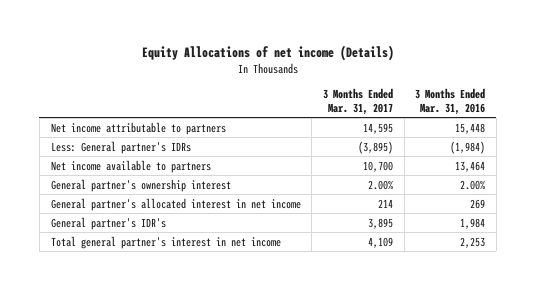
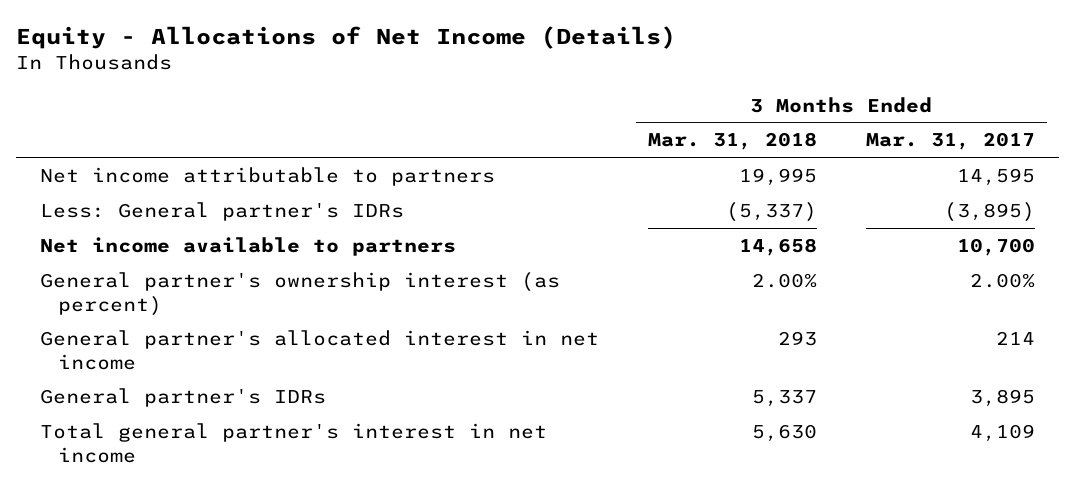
- Equity Allocations of net income (Details)
+ Equity - Allocations of Net Income (Details)
- | 3 Months Ended Mar. 31, 2017 | 3 Months Ended Mar. 31, 2016
+ | 3 Months Ended Mar. 31, 2018 | 3 Months Ended Mar. 31, 2017
- General partner's ownership interest | 2.00% | 2.00%
+ General partner's ownership interest (as percent) | 2.00% | 2.00%
- General partner's IDR's | 3,895 | 1,984
+ General partner's IDRs | 5,337 | 3,895

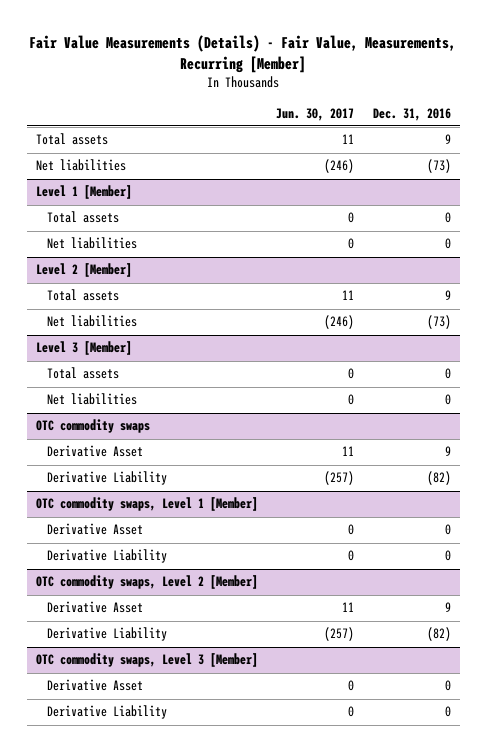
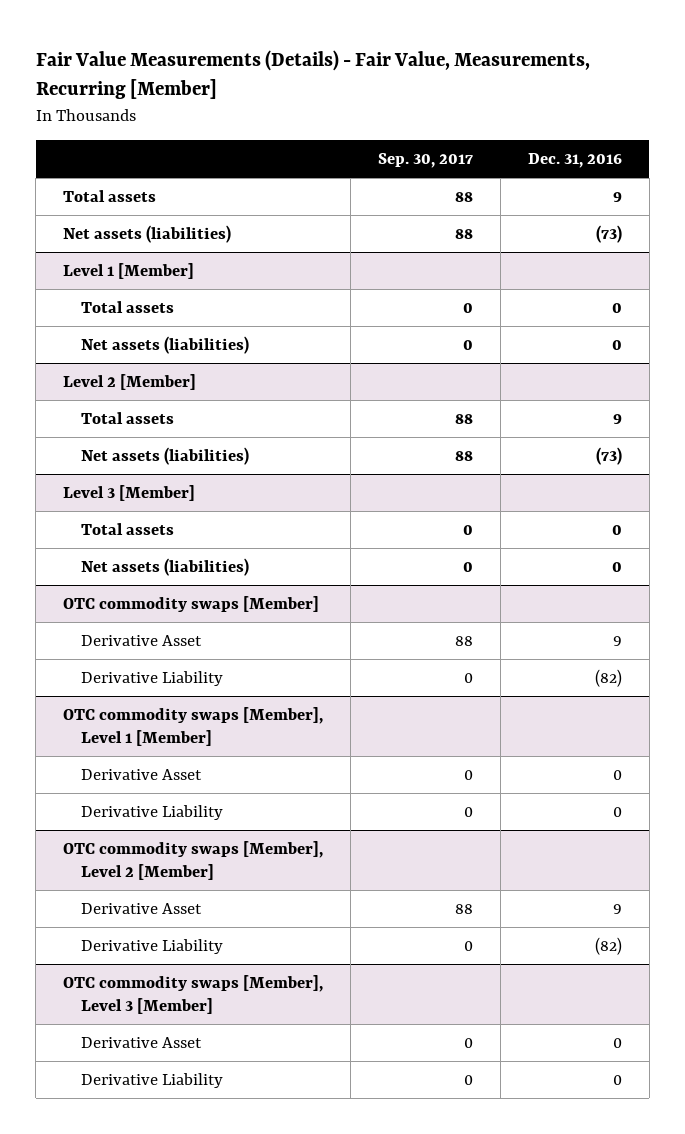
- | Jun. 30, 2017 | Dec. 31, 2016
+ | Sep. 30, 2017 | Dec. 31, 2016
- Net liabilities | (246) | (73)
+ Net assets (liabilities) | 88 | (73)
@ Level 1 [Member]
- Net liabilities | 0 | 0
+ Net assets (liabilities) | 0 | 0
@ Level 2 [Member]
- Net liabilities | (246) | (73)
+ Net assets (liabilities) | 88 | (73)
@ Level 3 [Member]
- Net liabilities | 0 | 0
- OTC commodity swaps
@ Level 3 [Member]
+ Net assets (liabilities) | 0 | 0
+ OTC commodity swaps [Member]
- OTC commodity swaps, Level 1 [Member]
+ OTC commodity swaps [Member], Level 1 [Member]
- OTC commodity swaps, Level 2 [Member]
+ OTC commodity swaps [Member], Level 2 [Member]
- OTC commodity swaps, Level 3 [Member]
+ OTC commodity swaps [Member], Level 3 [Member]

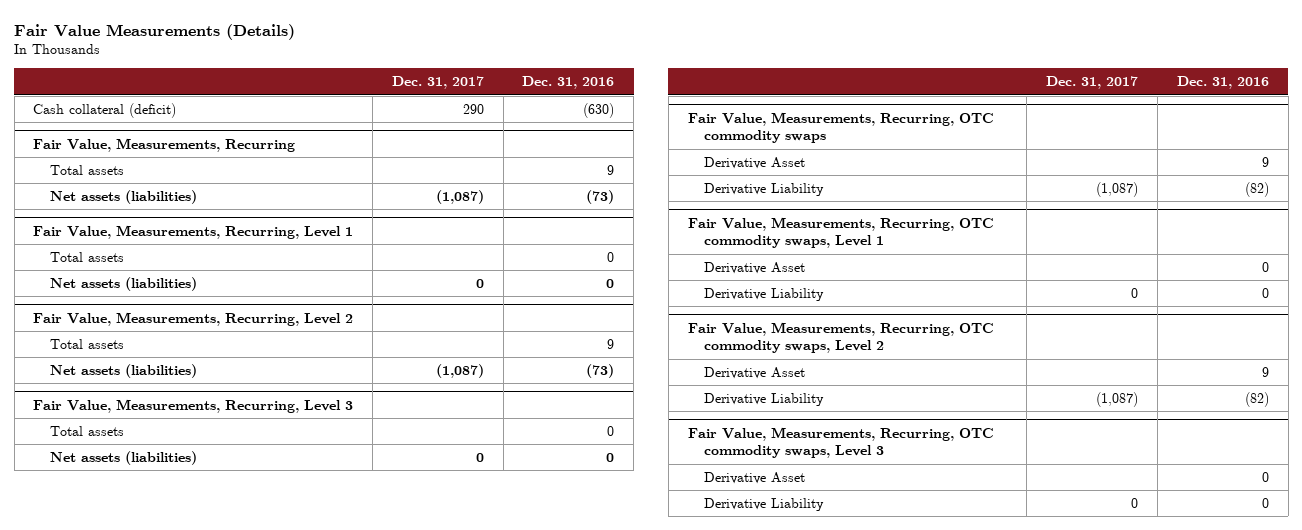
- Fair Value Measurements (Details) - Fair Value, Measurements, Recurring [Member]
+ Fair Value Measurements (Details)
- | Sep. 30, 2017 | Dec. 31, 2016
+ | Dec. 31, 2017 | Dec. 31, 2016
+ Cash collateral (deficit) | 290 | (630)
+ Fair Value, Measurements, Recurring
- Level 1 [Member]
+ Fair Value, Measurements, Recurring, Level 1
- Level 2 [Member]
+ Fair Value, Measurements, Recurring, Level 2
- Level 3 [Member]
+ Fair Value, Measurements, Recurring, Level 3
- OTC commodity swaps [Member]
+ Fair Value, Measurements, Recurring, OTC commodity swaps
- OTC commodity swaps [Member], Level 1 [Member]
+ Fair Value, Measurements, Recurring, OTC commodity swaps, Level 1
- OTC commodity swaps [Member], Level 2 [Member]
+ Fair Value, Measurements, Recurring, OTC commodity swaps, Level 2
- OTC commodity swaps [Member], Level 3 [Member]
+ Fair Value, Measurements, Recurring, OTC commodity swaps, Level 3

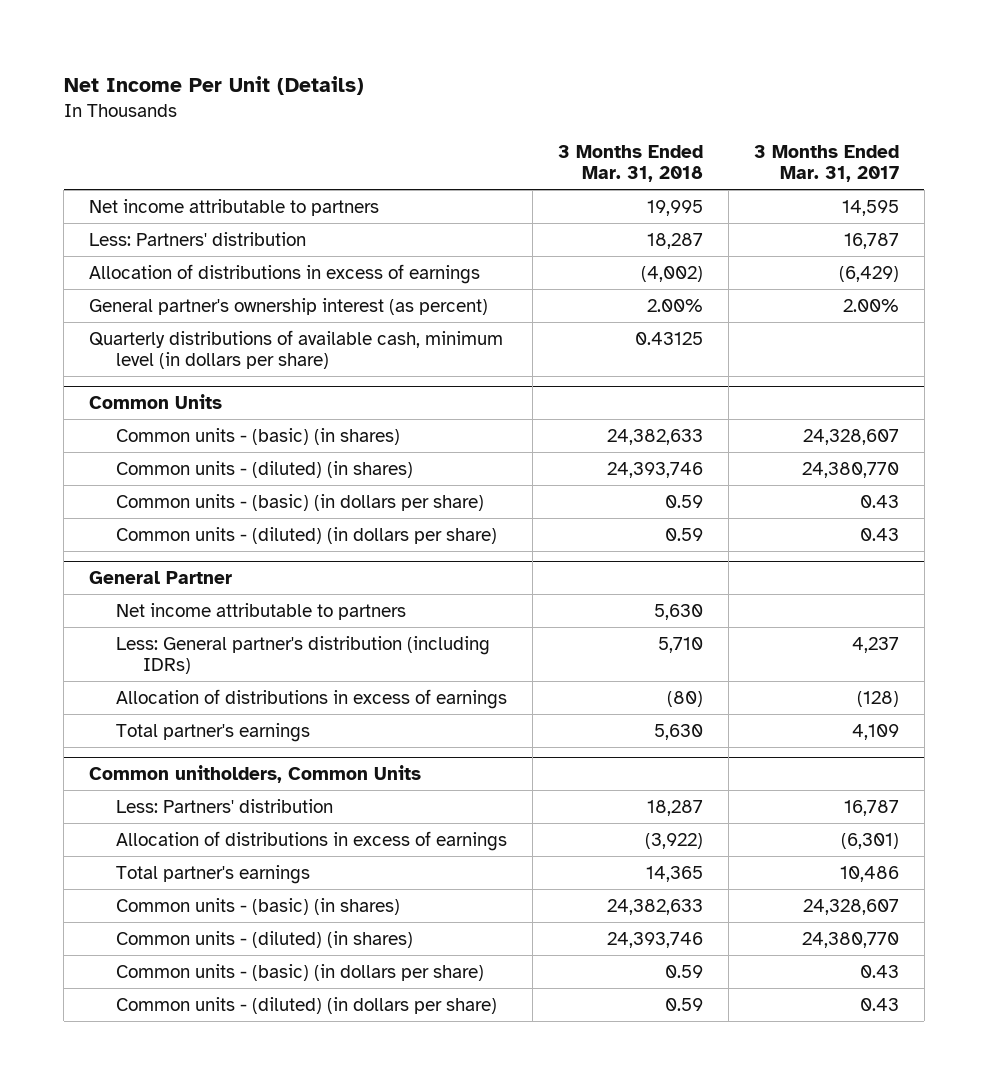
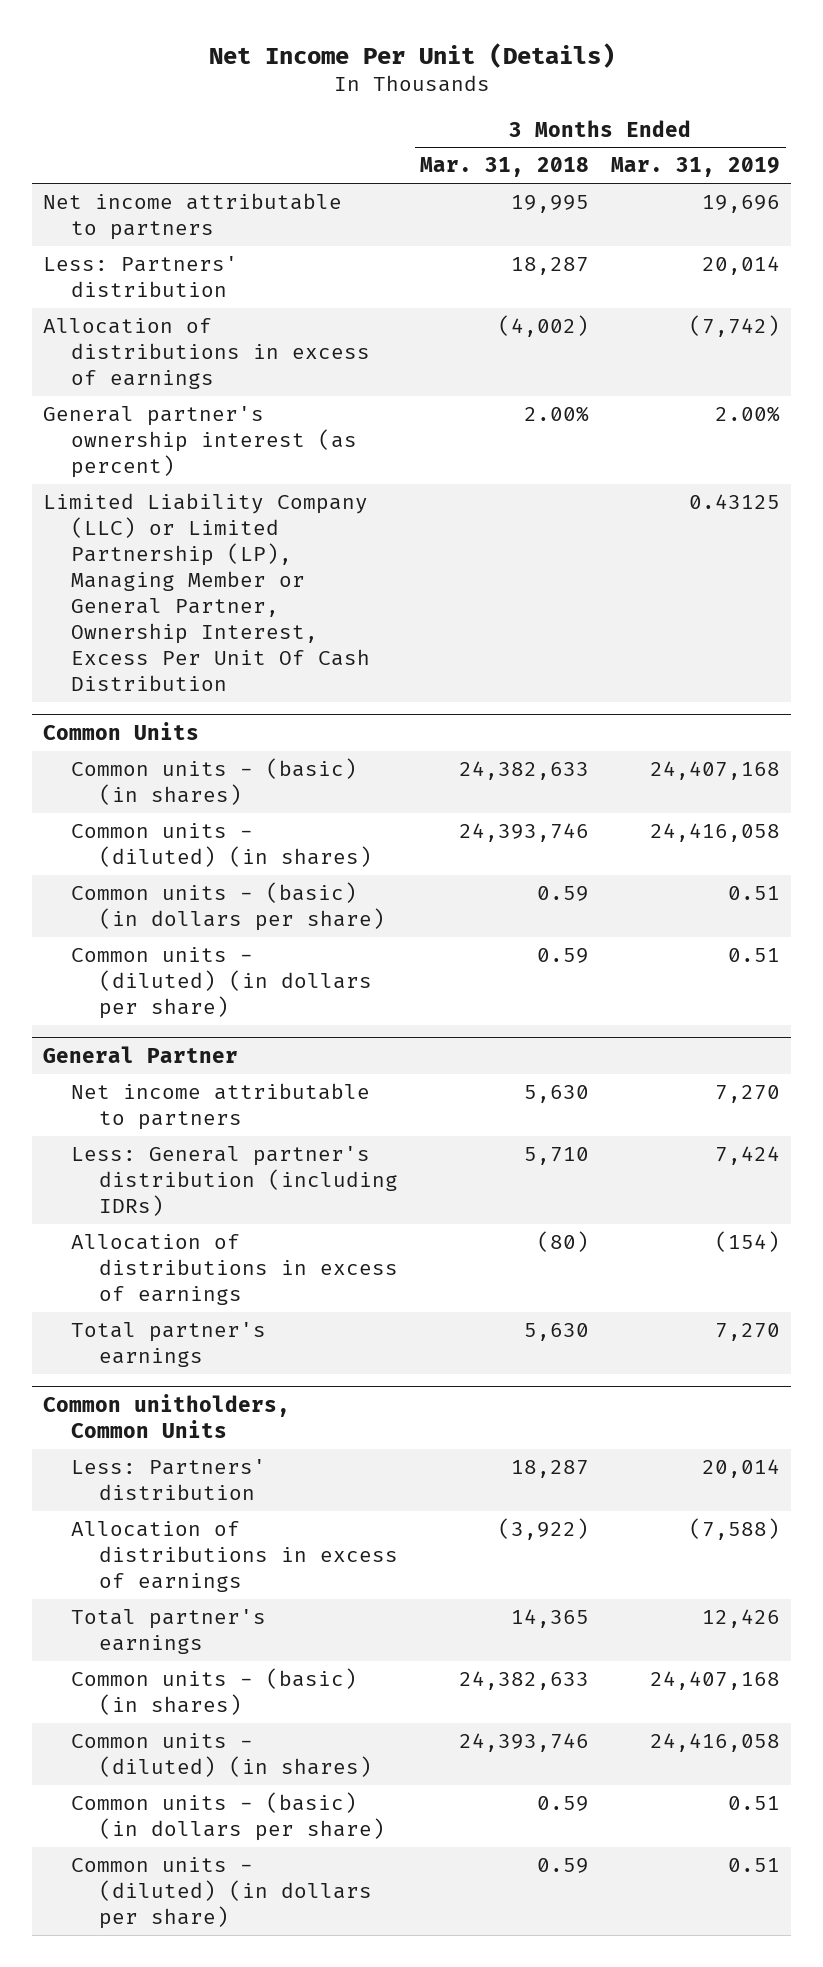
- | 3 Months Ended Mar. 31, 2018 | 3 Months Ended Mar. 31, 2017
+ | 3 Months Ended Mar. 31, 2018 | 3 Months Ended Mar. 31, 2019
- Quarterly distributions of available cash, minimum level (in dollars per share) | 0.43125 |
+ Limited Liability Company (LLC) or Limited Partnership (LP), Managing Member or General Partner, Ownership Interest, Excess Per Unit Of Cash Distribution | | 0.43125

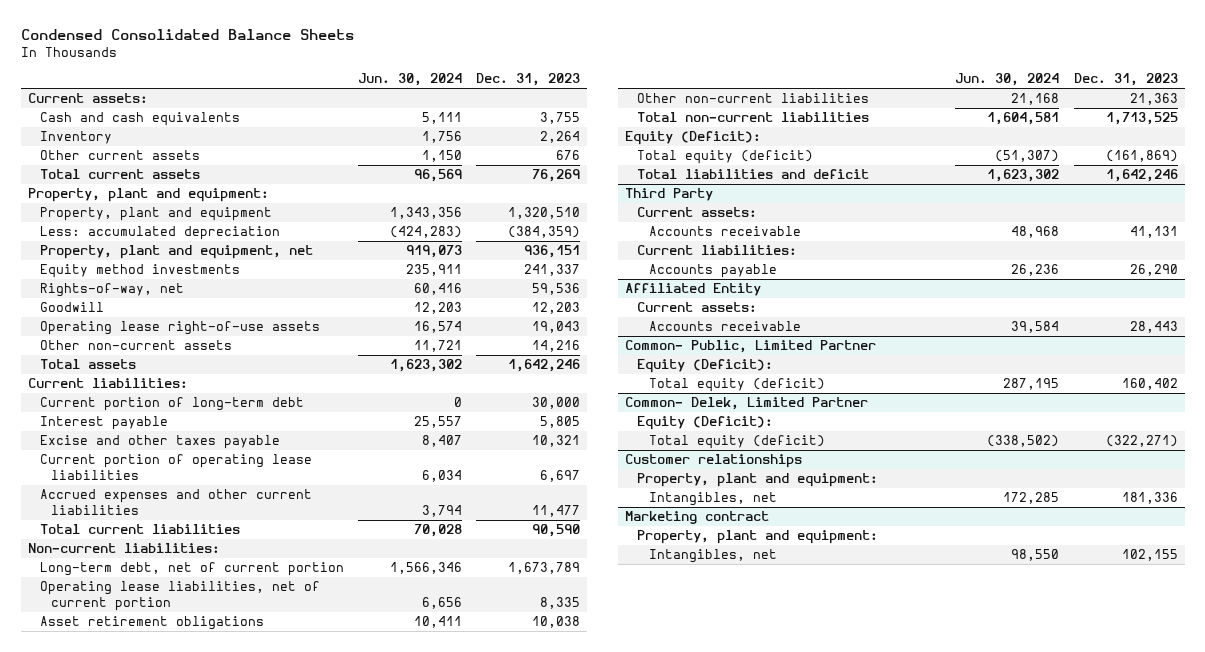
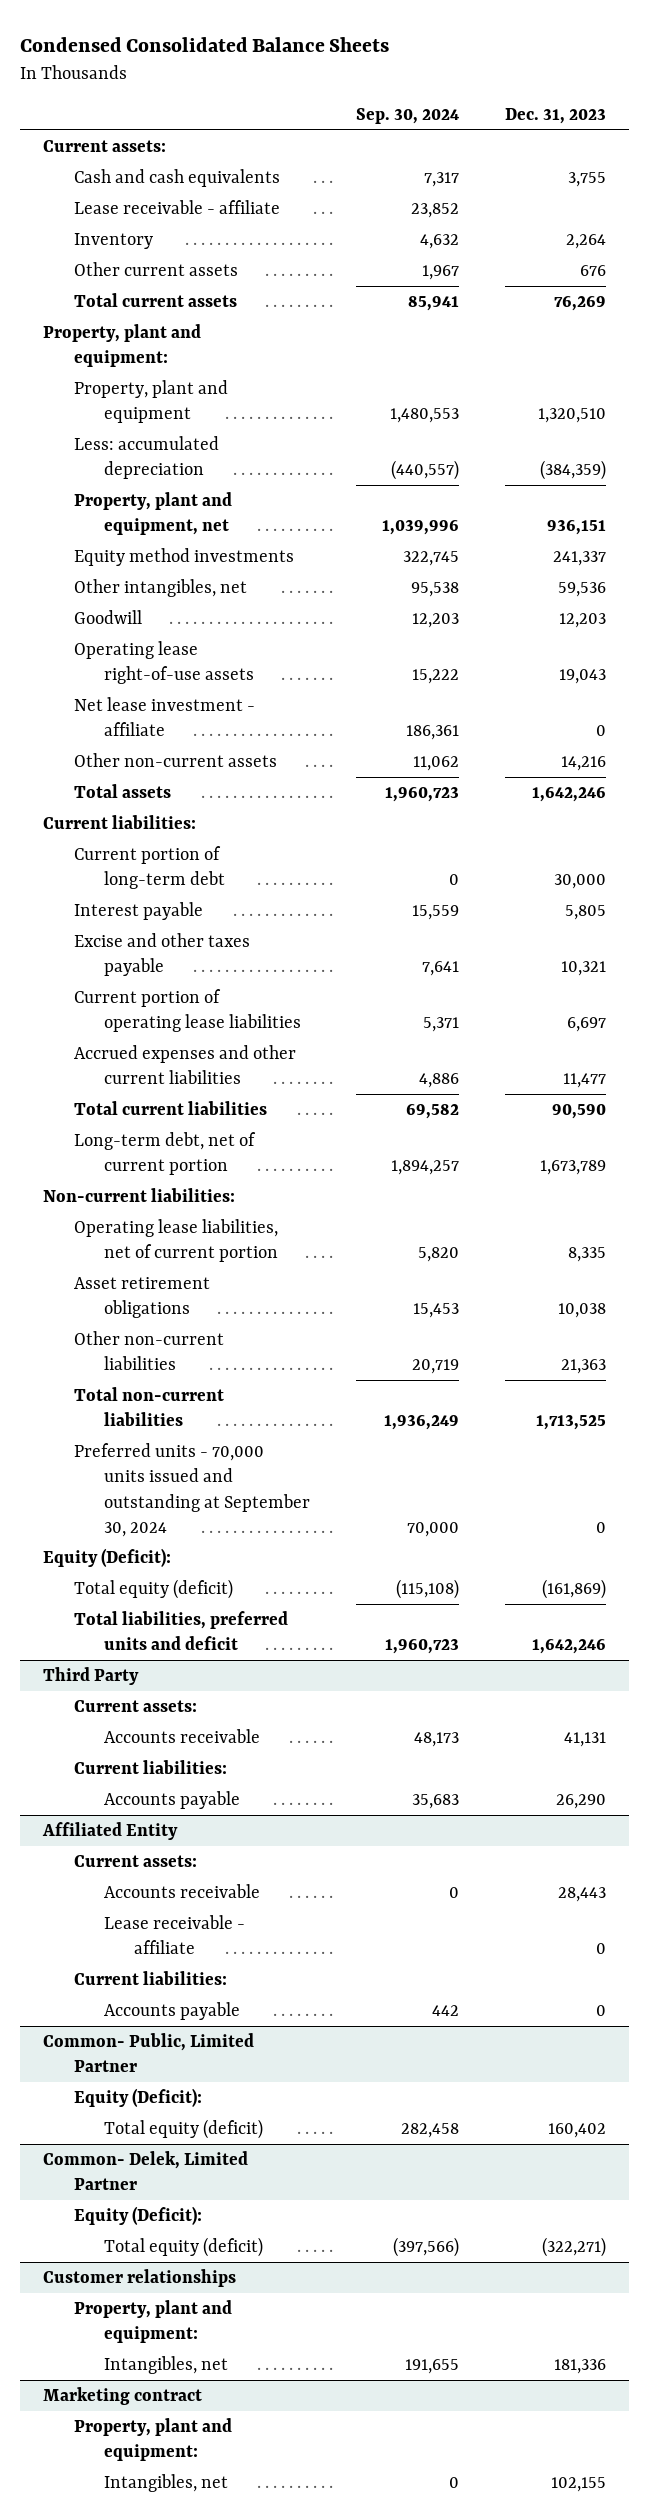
- | Jun. 30, 2024 | Dec. 31, 2023
+ | Sep. 30, 2024 | Dec. 31, 2023
+ Lease receivable - affiliate | 23,852 |
- Rights-of-way, net | 60,416 | 59,536
+ Other intangibles, net | 95,538 | 59,536
+ Net lease investment - affiliate | 186,361 | 0
moved down: Non-current liabilities:
+ Preferred units - 70,000 units issued and outstanding at September 30, 2024 | 70,000 | 0
- Total liabilities and deficit | 1,623,302 | 1,642,246
+ Total liabilities, preferred units and deficit | 1,960,723 | 1,642,246
@ Affiliated Entity
+ Lease receivable - affiliate | | 0
+ Current liabilities:
+ Accounts payable | 442 | 0

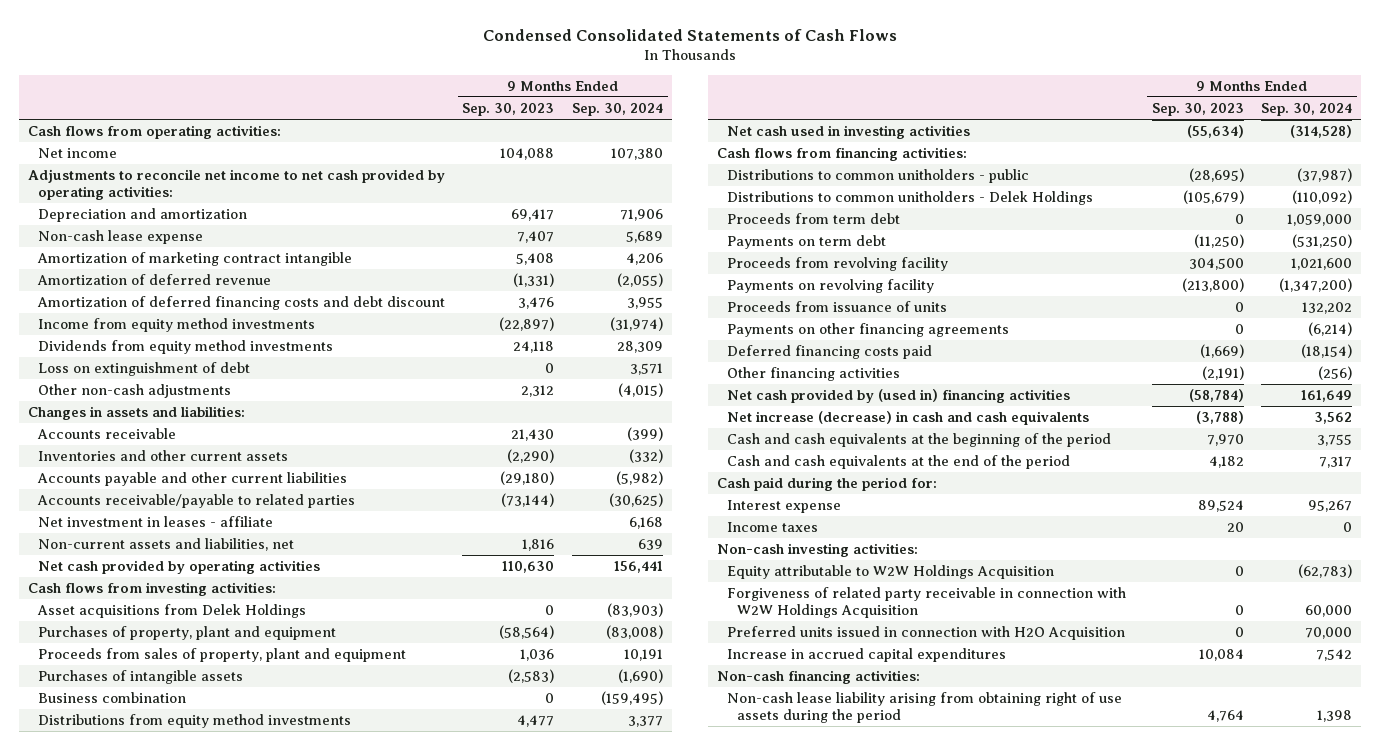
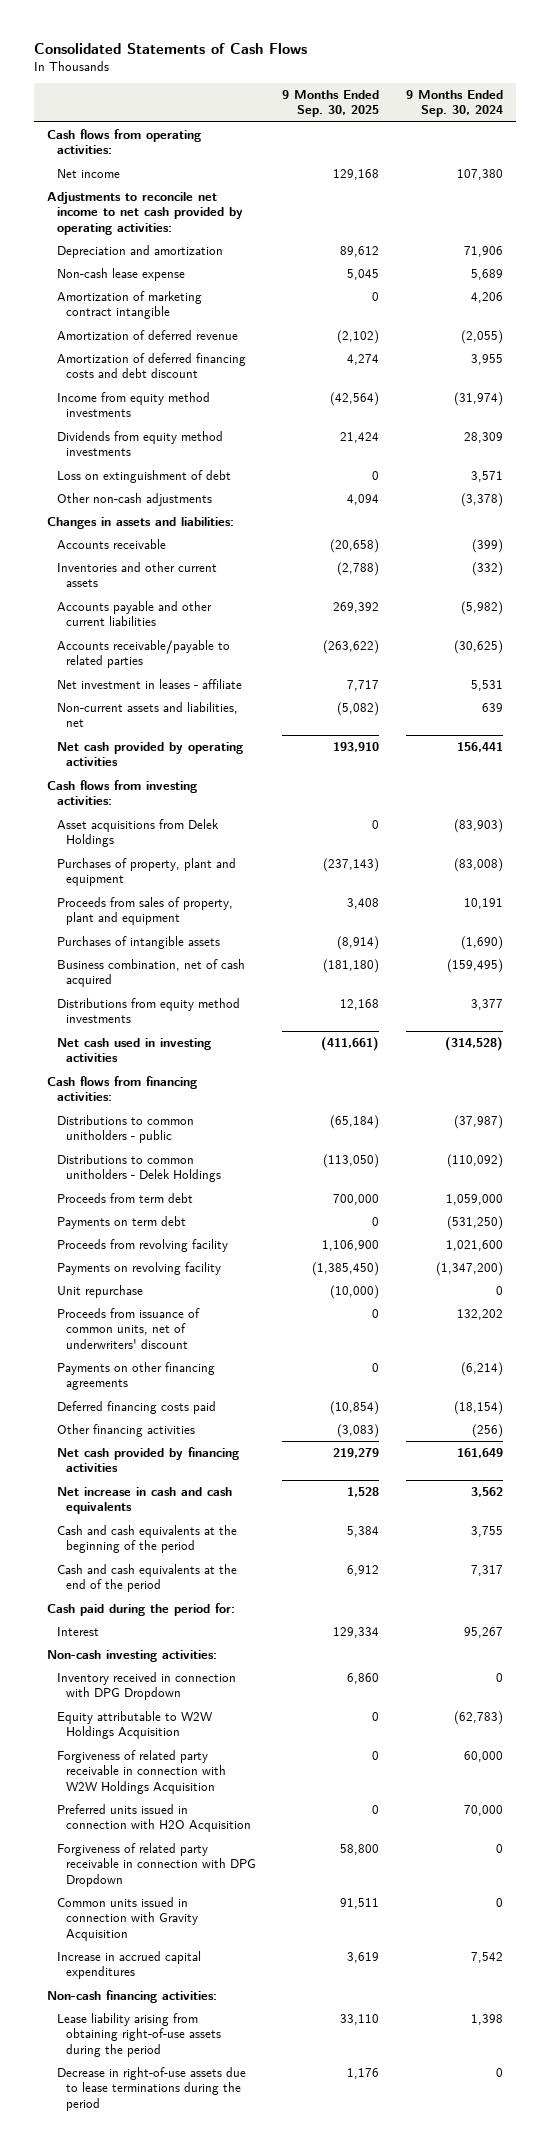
- Condensed Consolidated Statements of Cash Flows
+ Consolidated Statements of Cash Flows
- | 9 Months Ended Sep. 30, 2023 | 9 Months Ended Sep. 30, 2024
+ | 9 Months Ended Sep. 30, 2025 | 9 Months Ended Sep. 30, 2024
- Other non-cash adjustments | 2,312 | (4,015)
+ Other non-cash adjustments | 4,094 | (3,378)
- Net investment in leases - affiliate | | 6,168
+ Net investment in leases - affiliate | 7,717 | 5,531
- Business combination | 0 | (159,495)
+ Business combination, net of cash acquired | (181,180) | (159,495)
- Proceeds from issuance of units | 0 | 132,202
+ Unit repurchase | (10,000) | 0
+ Proceeds from issuance of common units, net of underwriters' discount | 0 | 132,202
- Net cash provided by (used in) financing activities | (58,784) | 161,649
- Net increase (decrease) in cash and cash equivalents | (3,788) | 3,562
+ Net cash provided by financing activities | 219,279 | 161,649
+ Net increase in cash and cash equivalents | 1,528 | 3,562
- Interest expense | 89,524 | 95,267
- Income taxes | 20 | 0
+ Interest | 129,334 | 95,267
+ Inventory received in connection with DPG Dropdown | 6,860 | 0
+ Forgiveness of related party receivable in connection with DPG Dropdown | 58,800 | 0
+ Common units issued in connection with Gravity Acquisition | 91,511 | 0
- Non-cash lease liability arising from obtaining right of use assets during the period | 4,764 | 1,398
+ Lease liability arising from obtaining right-of-use assets during the period | 33,110 | 1,398
+ Decrease in right-of-use assets due to lease terminations during the period | 1,176 | 0

